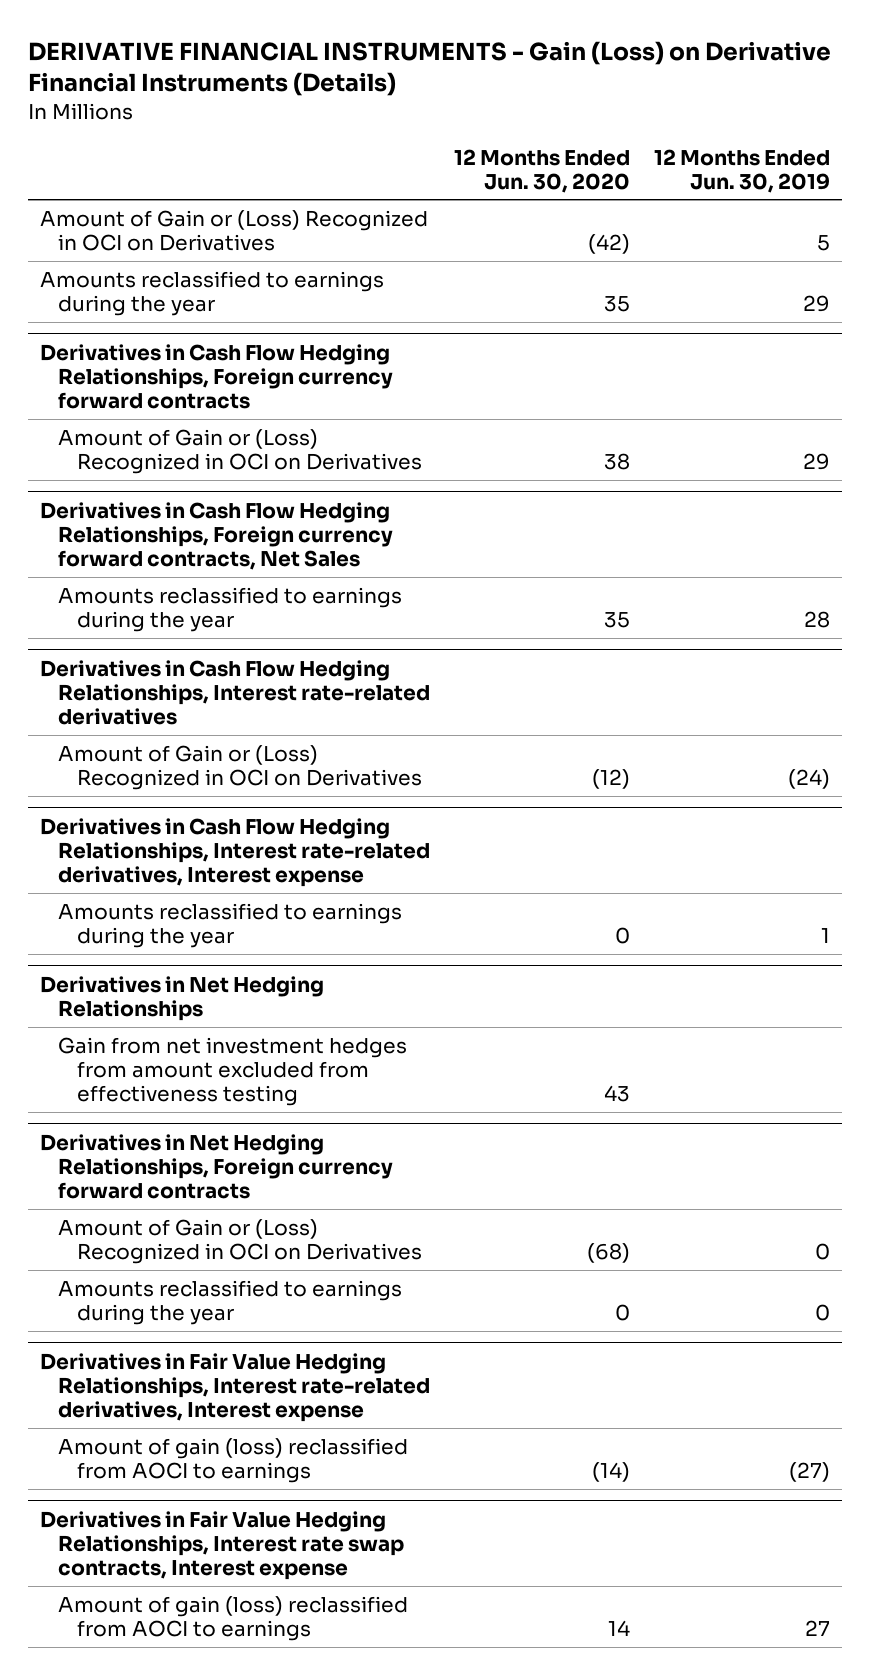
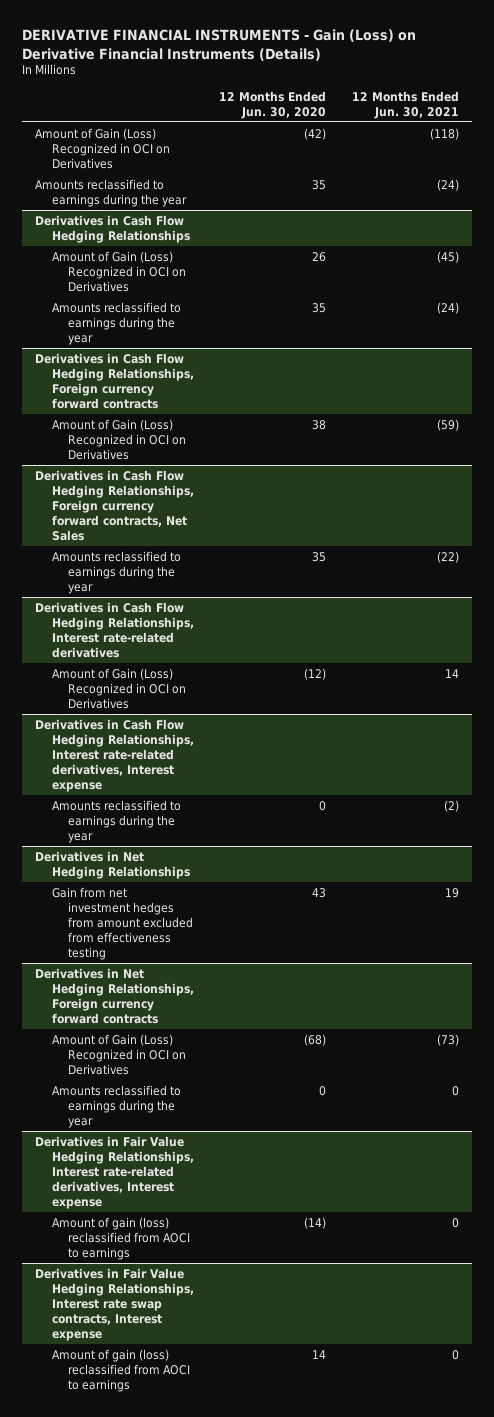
- | 12 Months Ended Jun. 30, 2020 | 12 Months Ended Jun. 30, 2019
+ | 12 Months Ended Jun. 30, 2020 | 12 Months Ended Jun. 30, 2021
- Amount of Gain or (Loss) Recognized in OCI on Derivatives | (42) | 5
+ Amount of Gain (Loss) Recognized in OCI on Derivatives | (42) | (118)
+ Derivatives in Cash Flow Hedging Relationships
+ Amount of Gain (Loss) Recognized in OCI on Derivatives | 26 | (45)
+ Amounts reclassified to earnings during the year | 35 | (24)
@ Derivatives in Cash Flow Hedging Relationships, Foreign currency forward contracts
- Amount of Gain or (Loss) Recognized in OCI on Derivatives | 38 | 29
+ Amount of Gain (Loss) Recognized in OCI on Derivatives | 38 | (59)
@ Derivatives in Cash Flow Hedging Relationships, Interest rate-related derivatives
- Amount of Gain or (Loss) Recognized in OCI on Derivatives | (12) | (24)
+ Amount of Gain (Loss) Recognized in OCI on Derivatives | (12) | 14
@ Derivatives in Net Hedging Relationships, Foreign currency forward contracts
- Amount of Gain or (Loss) Recognized in OCI on Derivatives | (68) | 0
+ Amount of Gain (Loss) Recognized in OCI on Derivatives | (68) | (73)

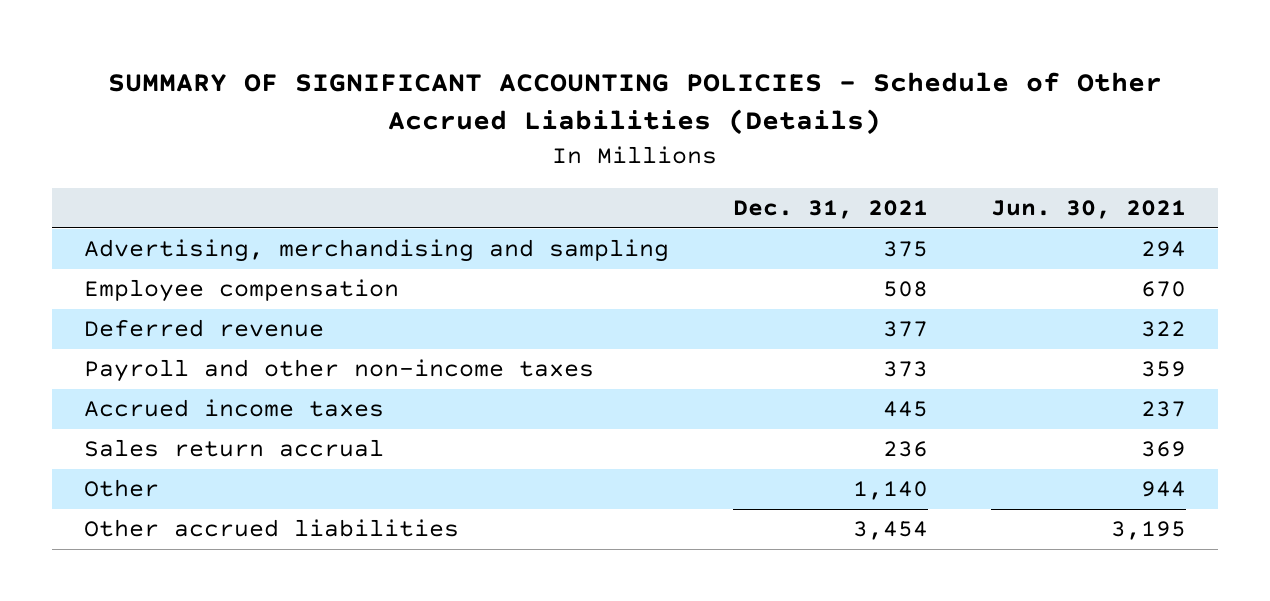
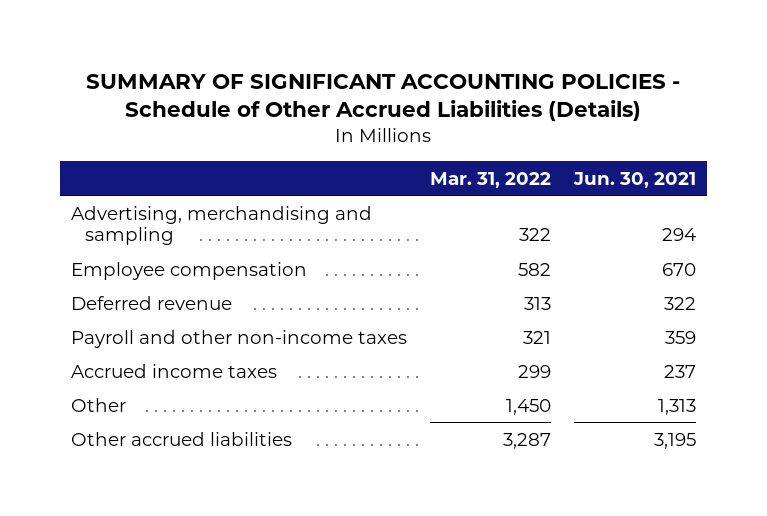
- | Dec. 31, 2021 | Jun. 30, 2021
+ | Mar. 31, 2022 | Jun. 30, 2021
- Sales return accrual | 236 | 369
- Other | 1,140 | 944
+ Other | 1,450 | 1,313

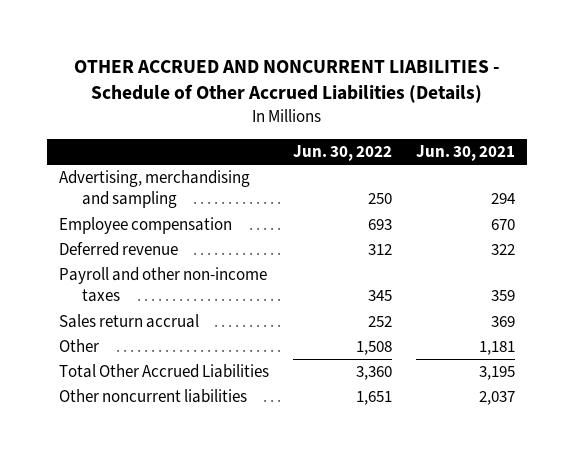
- SUMMARY OF SIGNIFICANT ACCOUNTING POLICIES - Schedule of Other Accrued Liabilities (Details)
+ OTHER ACCRUED AND NONCURRENT LIABILITIES - Schedule of Other Accrued Liabilities (Details)
- | Mar. 31, 2022 | Jun. 30, 2021
+ | Jun. 30, 2022 | Jun. 30, 2021
- Accrued income taxes | 299 | 237
- Other | 1,450 | 1,313
- Other accrued liabilities | 3,287 | 3,195
+ Sales return accrual | 252 | 369
+ Other | 1,508 | 1,181
+ Total Other Accrued Liabilities | 3,360 | 3,195
+ Other noncurrent liabilities | 1,651 | 2,037

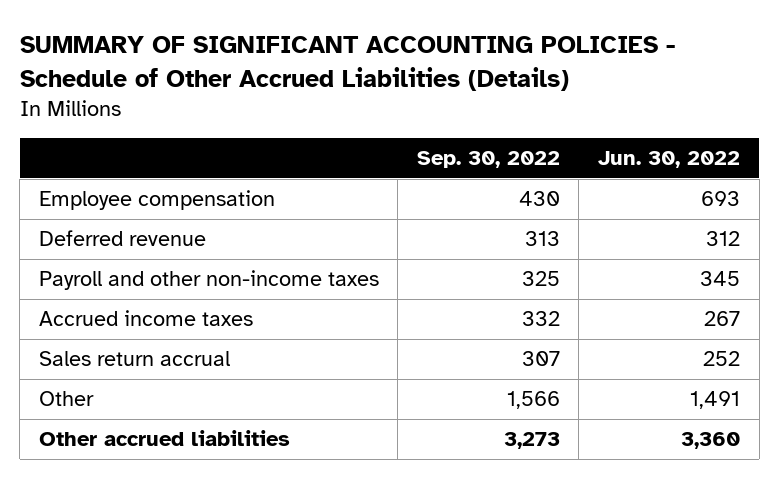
- OTHER ACCRUED AND NONCURRENT LIABILITIES - Schedule of Other Accrued Liabilities (Details)
+ SUMMARY OF SIGNIFICANT ACCOUNTING POLICIES - Schedule of Other Accrued Liabilities (Details)
- | Jun. 30, 2022 | Jun. 30, 2021
+ | Sep. 30, 2022 | Jun. 30, 2022
- Advertising, merchandising and sampling | 250 | 294
+ Accrued income taxes | 332 | 267
- Other | 1,508 | 1,181
- Total Other Accrued Liabilities | 3,360 | 3,195
- Other noncurrent liabilities | 1,651 | 2,037
+ Other | 1,566 | 1,491
+ Other accrued liabilities | 3,273 | 3,360

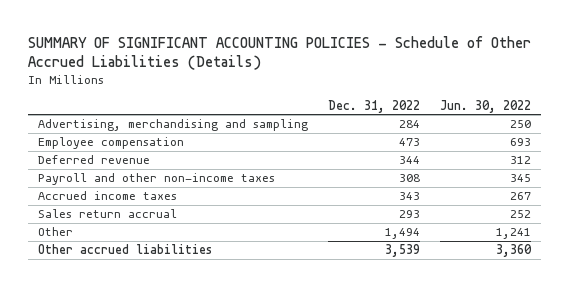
- | Sep. 30, 2022 | Jun. 30, 2022
+ | Dec. 31, 2022 | Jun. 30, 2022
+ Advertising, merchandising and sampling | 284 | 250
- Other | 1,566 | 1,491
+ Other | 1,494 | 1,241

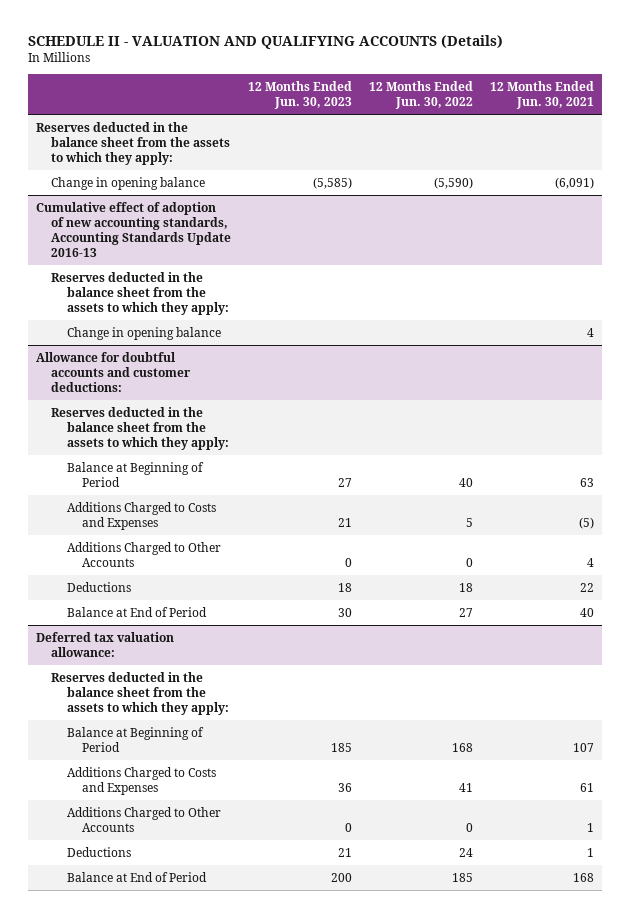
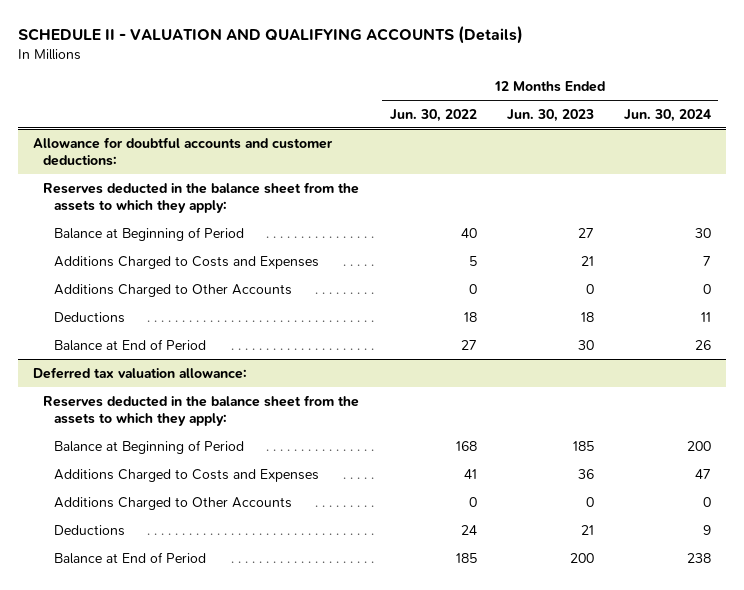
- | 12 Months Ended Jun. 30, 2023 | 12 Months Ended Jun. 30, 2022 | 12 Months Ended Jun. 30, 2021
+ | 12 Months Ended Jun. 30, 2022 | 12 Months Ended Jun. 30, 2023 | 12 Months Ended Jun. 30, 2024
- Reserves deducted in the balance sheet from the assets to which they apply:
- Change in opening balance | (5,585) | (5,590) | (6,091)
- Cumulative effect of adoption of new accounting standards, Accounting Standards Update 2016-13
- Reserves deducted in the balance sheet from the assets to which they apply:
- Change in opening balance | | | 4

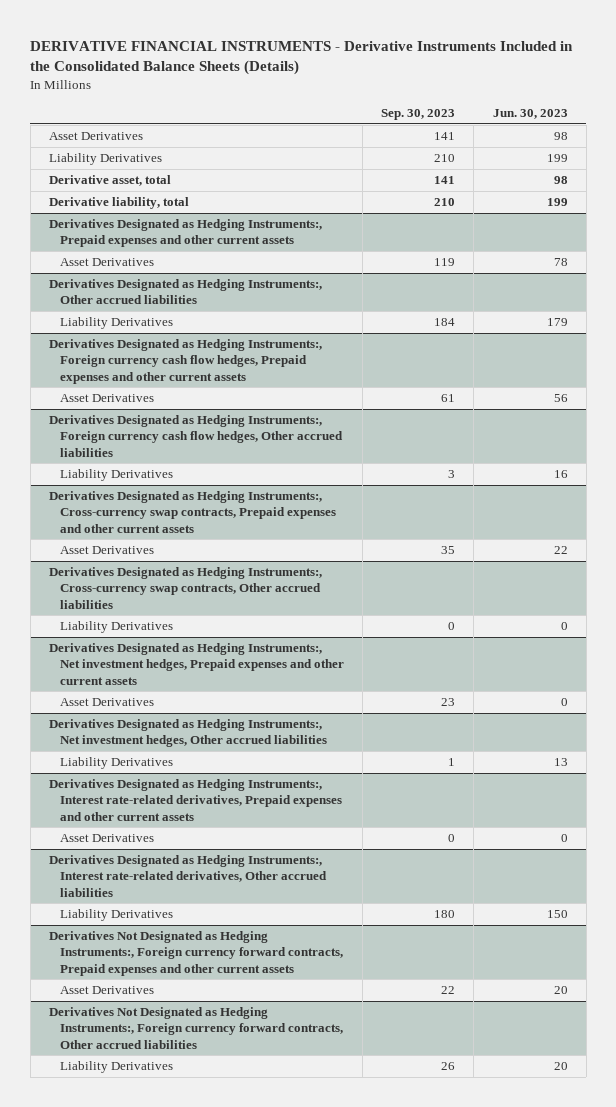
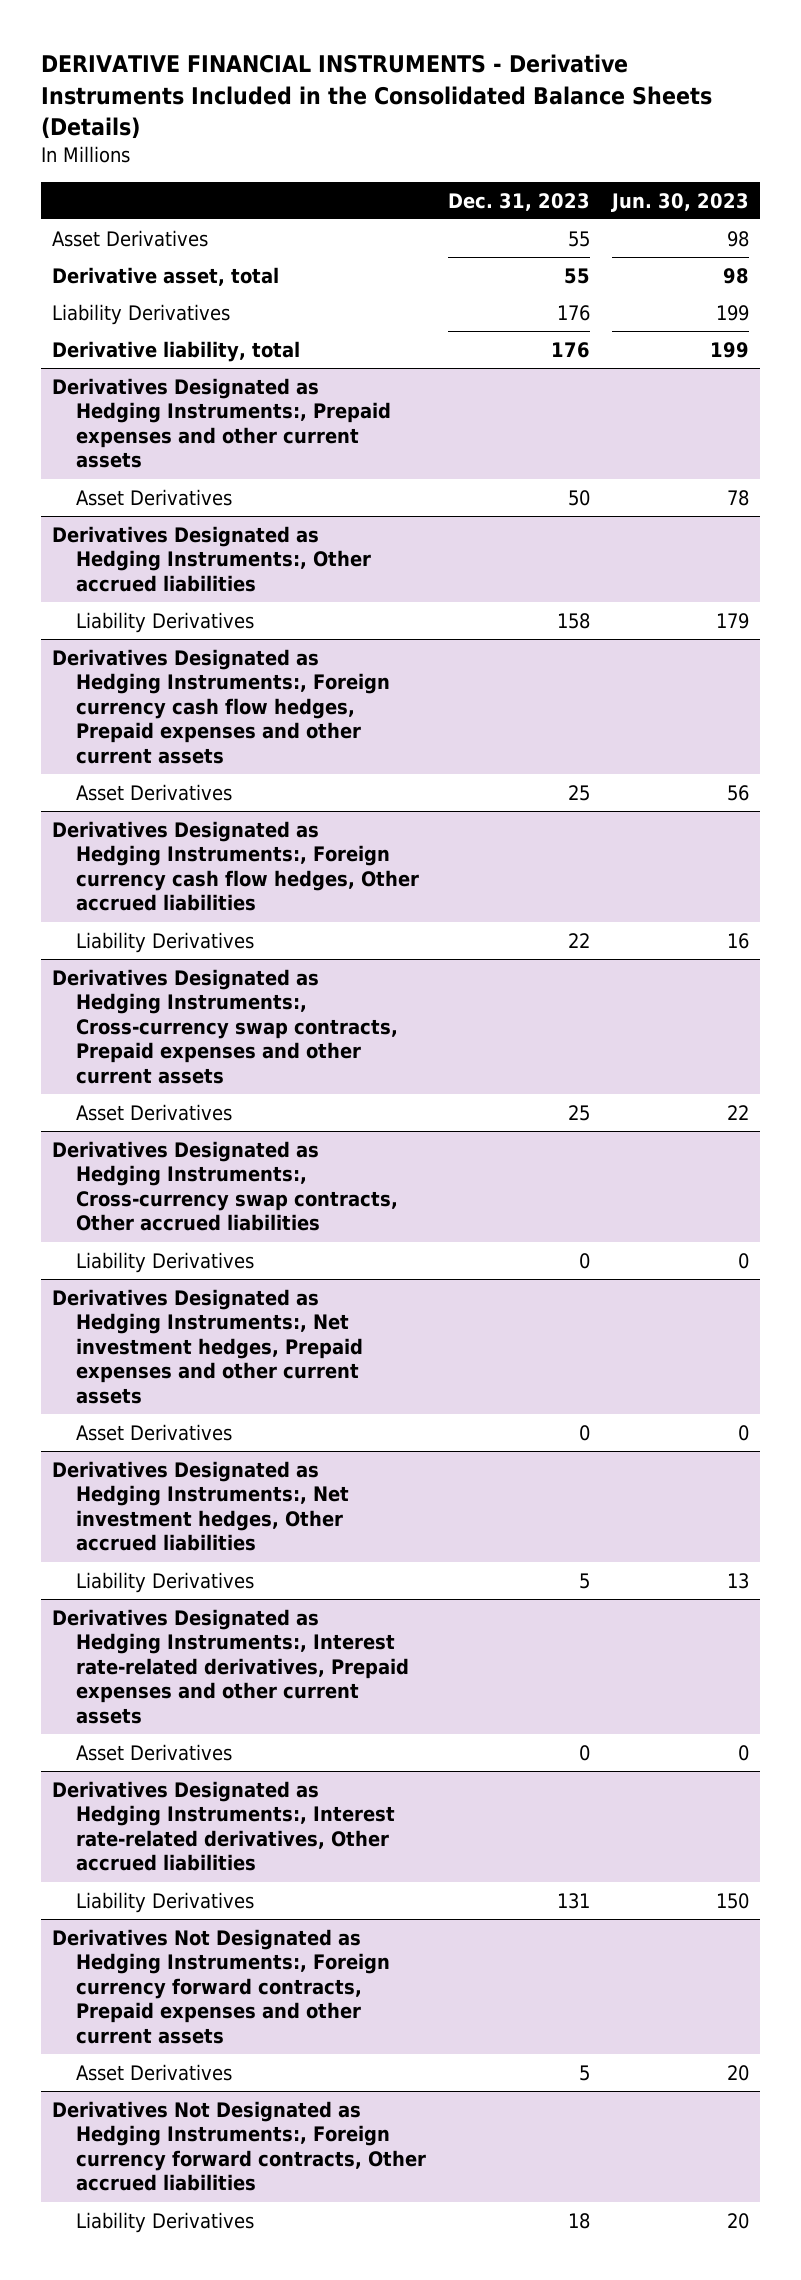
- | Sep. 30, 2023 | Jun. 30, 2023
+ | Dec. 31, 2023 | Jun. 30, 2023
moved down: Liability Derivatives | 176 | 199

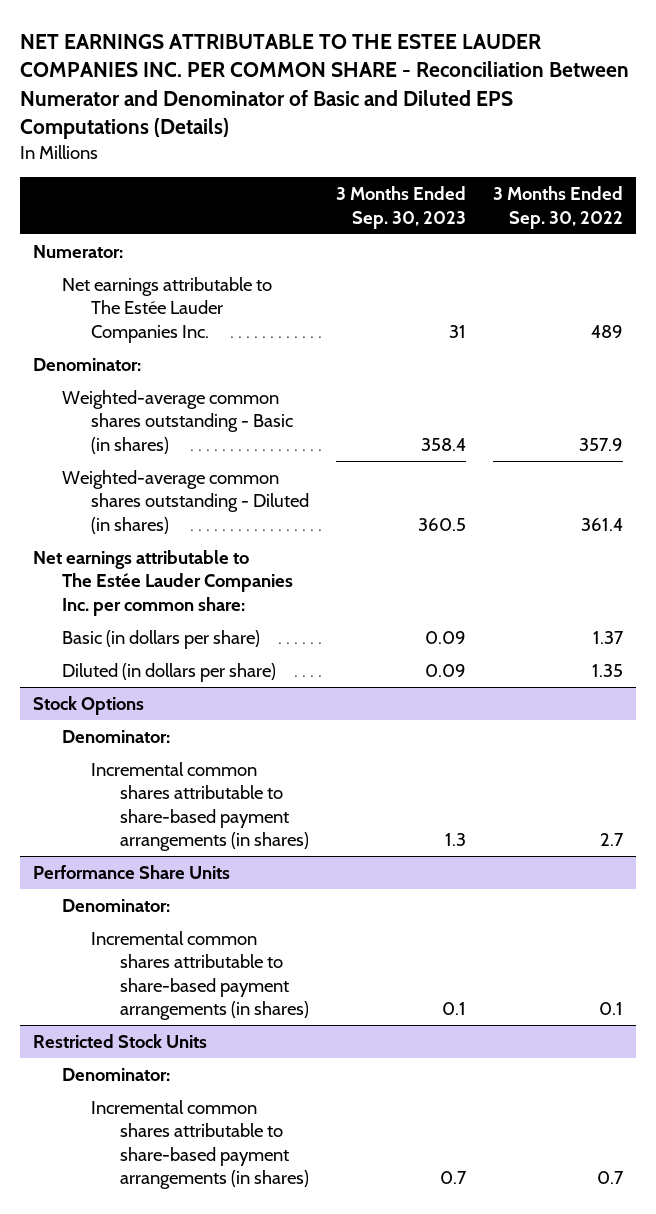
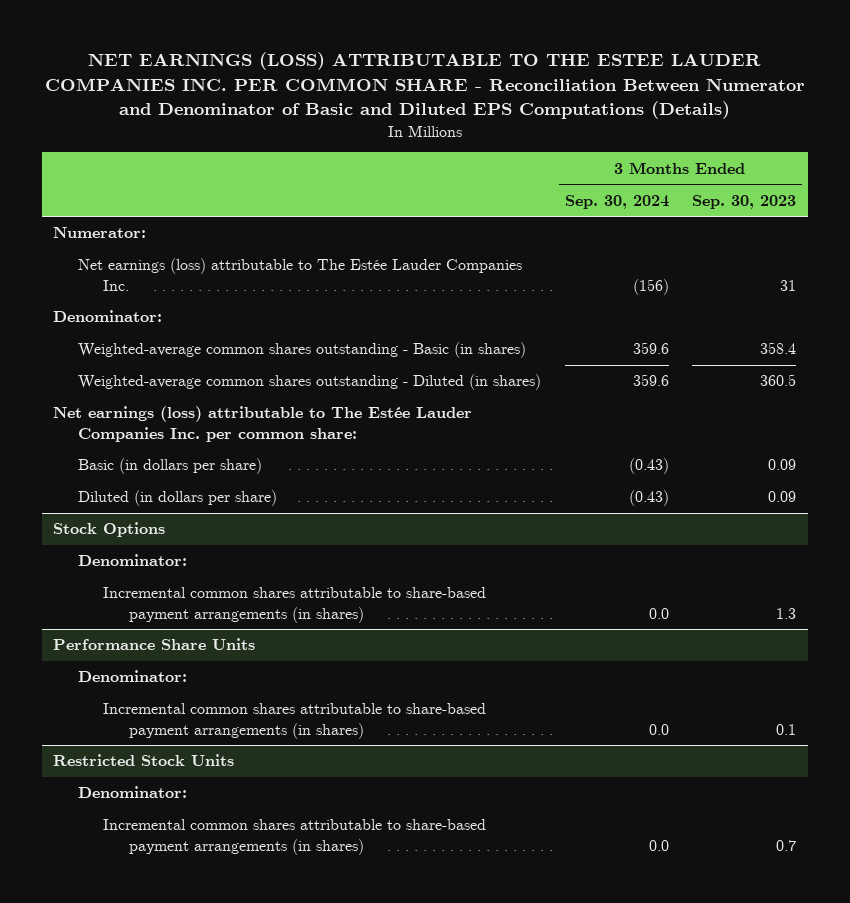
- NET EARNINGS ATTRIBUTABLE TO THE ESTEE LAUDER COMPANIES INC. PER COMMON SHARE - Reconciliation Between Numerator and Denominator of Basic and Diluted EPS Computations (Details)
+ NET EARNINGS (LOSS) ATTRIBUTABLE TO THE ESTEE LAUDER COMPANIES INC. PER COMMON SHARE - Reconciliation Between Numerator and Denominator of Basic and Diluted EPS Computations (Details)
- | 3 Months Ended Sep. 30, 2023 | 3 Months Ended Sep. 30, 2022
+ | 3 Months Ended Sep. 30, 2024 | 3 Months Ended Sep. 30, 2023
- Net earnings attributable to The Estée Lauder Companies Inc. | 31 | 489
+ Net earnings (loss) attributable to The Estée Lauder Companies Inc. | (156) | 31
- Net earnings attributable to The Estée Lauder Companies Inc. per common share:
+ Net earnings (loss) attributable to The Estée Lauder Companies Inc. per common share:

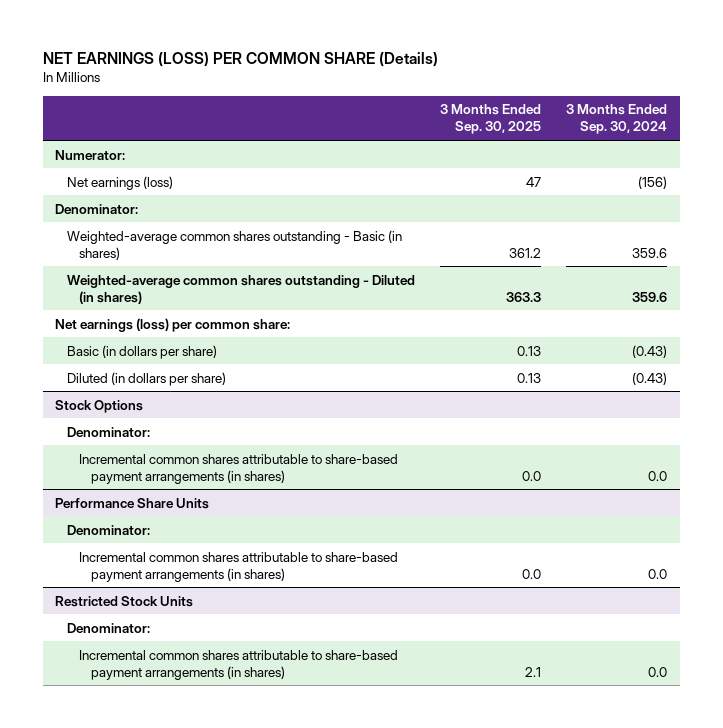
- NET EARNINGS (LOSS) ATTRIBUTABLE TO THE ESTEE LAUDER COMPANIES INC. PER COMMON SHARE - Reconciliation Between Numerator and Denominator of Basic and Diluted EPS Computations (Details)
+ NET EARNINGS (LOSS) PER COMMON SHARE (Details)
- | 3 Months Ended Sep. 30, 2024 | 3 Months Ended Sep. 30, 2023
+ | 3 Months Ended Sep. 30, 2025 | 3 Months Ended Sep. 30, 2024
- Net earnings (loss) attributable to The Estée Lauder Companies Inc. | (156) | 31
+ Net earnings (loss) | 47 | (156)
- Net earnings (loss) attributable to The Estée Lauder Companies Inc. per common share:
+ Net earnings (loss) per common share:

